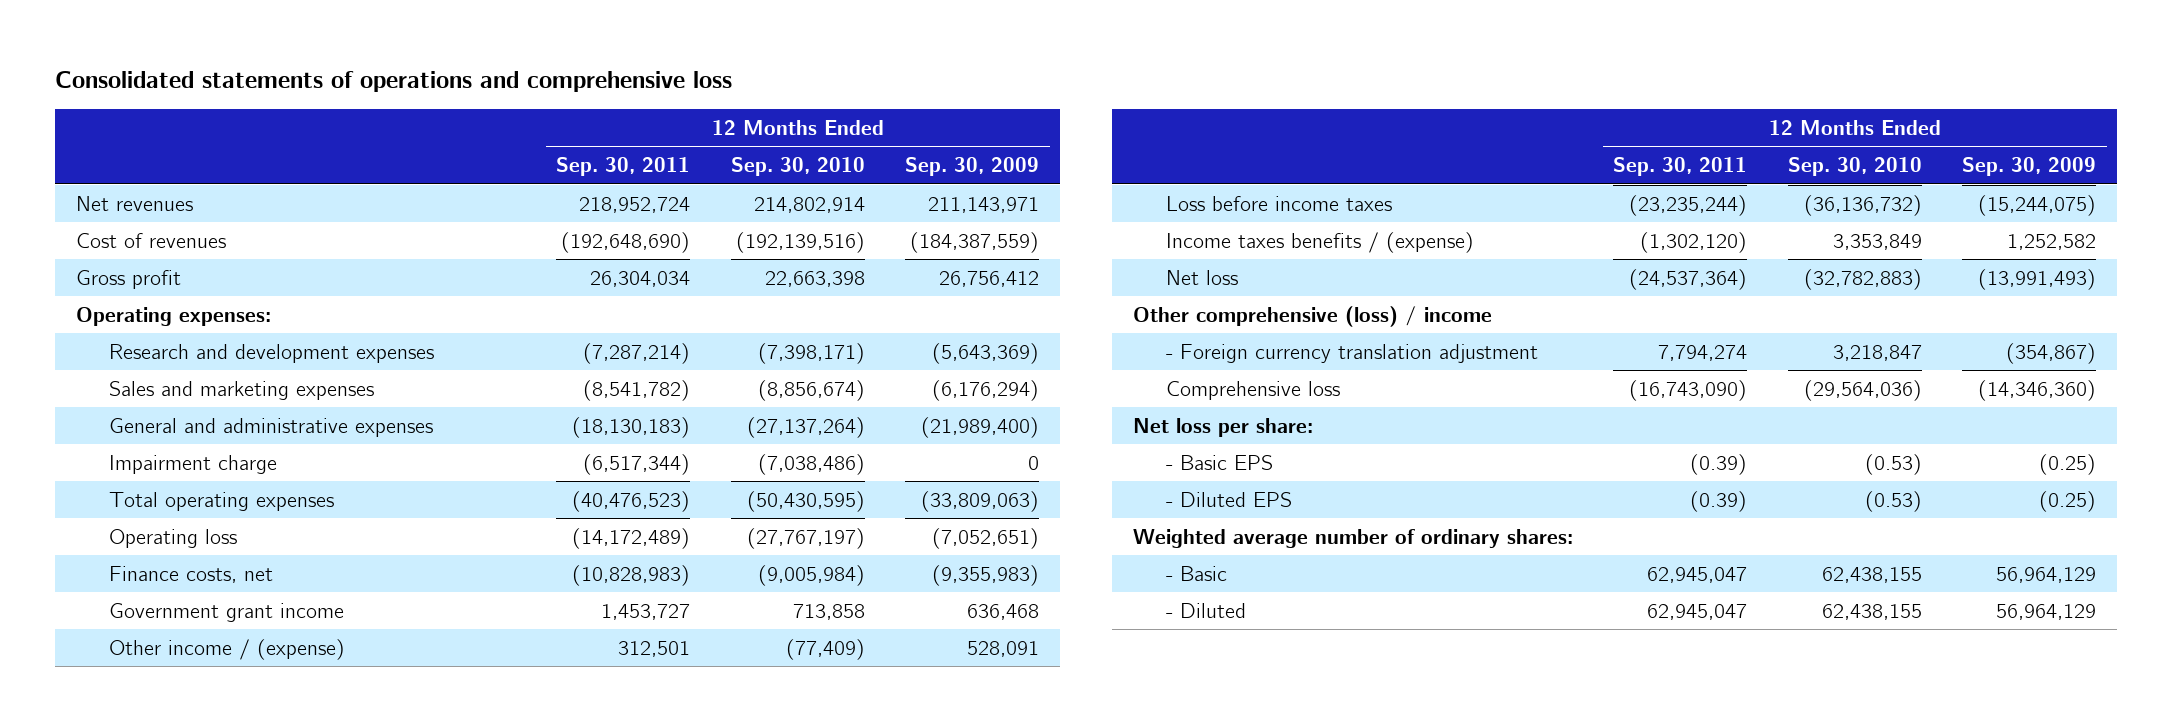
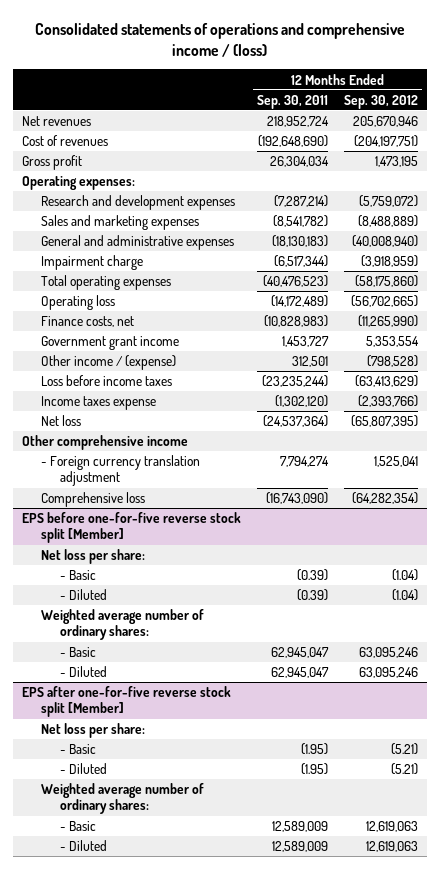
- Consolidated statements of operations and comprehensive loss
+ Consolidated statements of operations and comprehensive income / (loss)
- | 12 Months Ended Sep. 30, 2011 | 12 Months Ended Sep. 30, 2010 | 12 Months Ended Sep. 30, 2009
+ | 12 Months Ended Sep. 30, 2011 | 12 Months Ended Sep. 30, 2012
- Income taxes benefits / (expense) | (1,302,120) | 3,353,849 | 1,252,582
+ Income taxes expense | (1,302,120) | (2,393,766)
- Other comprehensive (loss) / income
+ Other comprehensive income
+ EPS before one-for-five reverse stock split [Member]
- - Basic EPS | (0.39) | (0.53) | (0.25)
- - Diluted EPS | (0.39) | (0.53) | (0.25)
+ - Basic | (0.39) | (1.04)
+ - Diluted | (0.39) | (1.04)
+ EPS after one-for-five reverse stock split [Member]
+ Net loss per share:
+ - Basic | (1.95) | (5.21)
+ - Diluted | (1.95) | (5.21)
+ Weighted average number of ordinary shares:
+ - Basic | 12,589,009 | 12,619,063
+ - Diluted | 12,589,009 | 12,619,063

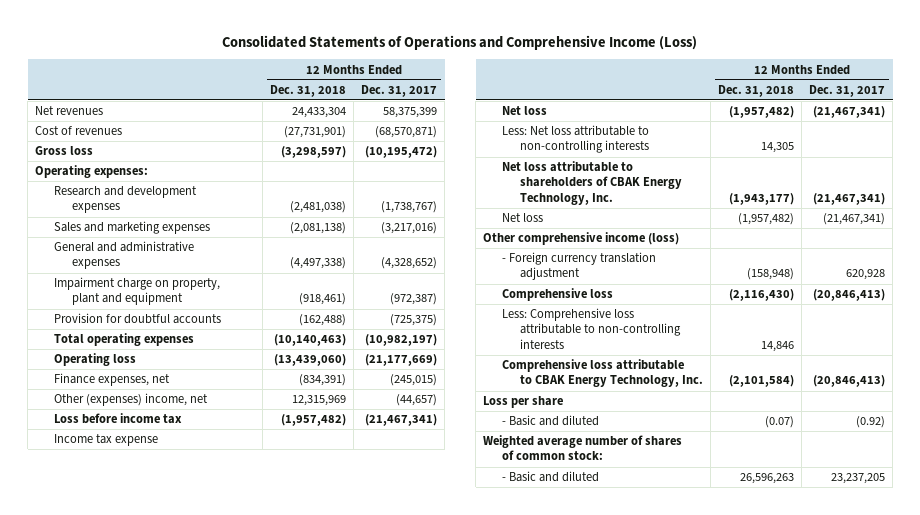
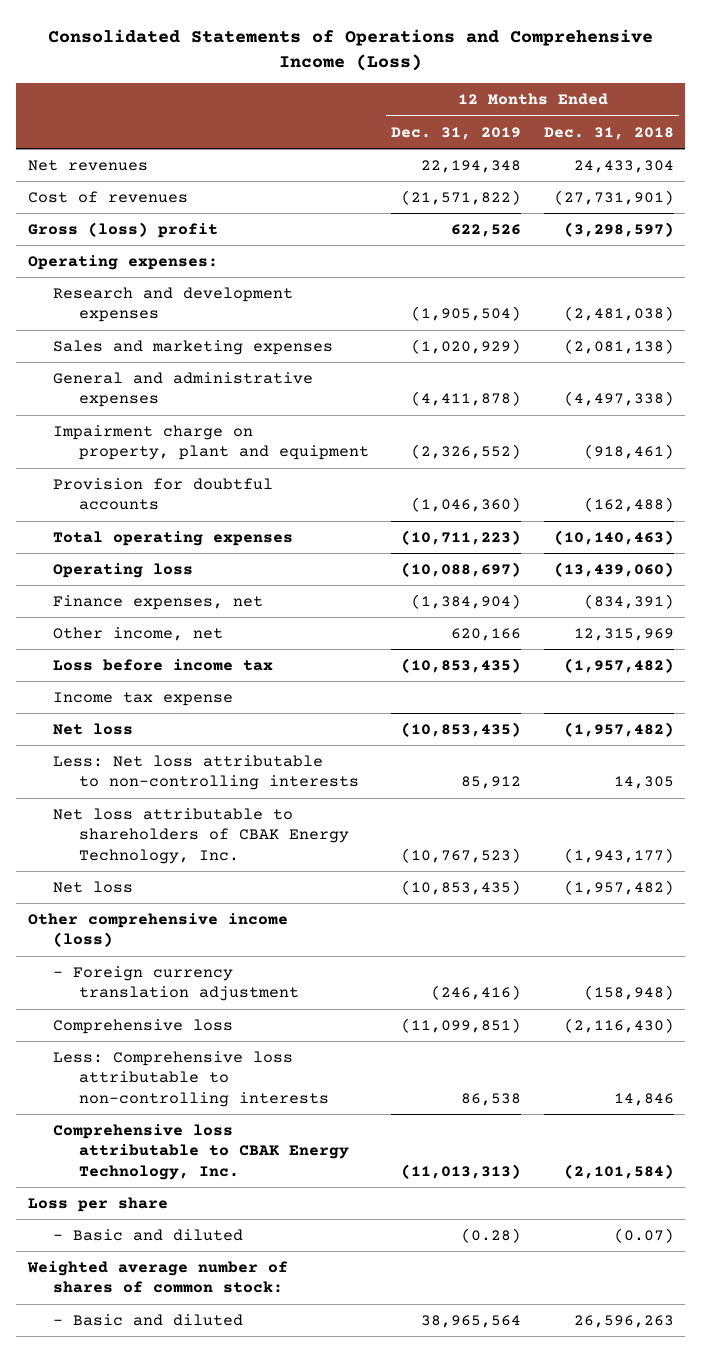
- | 12 Months Ended Dec. 31, 2018 | 12 Months Ended Dec. 31, 2017
+ | 12 Months Ended Dec. 31, 2019 | 12 Months Ended Dec. 31, 2018
- Gross loss | (3,298,597) | (10,195,472)
+ Gross (loss) profit | 622,526 | (3,298,597)
- Other (expenses) income, net | 12,315,969 | (44,657)
+ Other income, net | 620,166 | 12,315,969

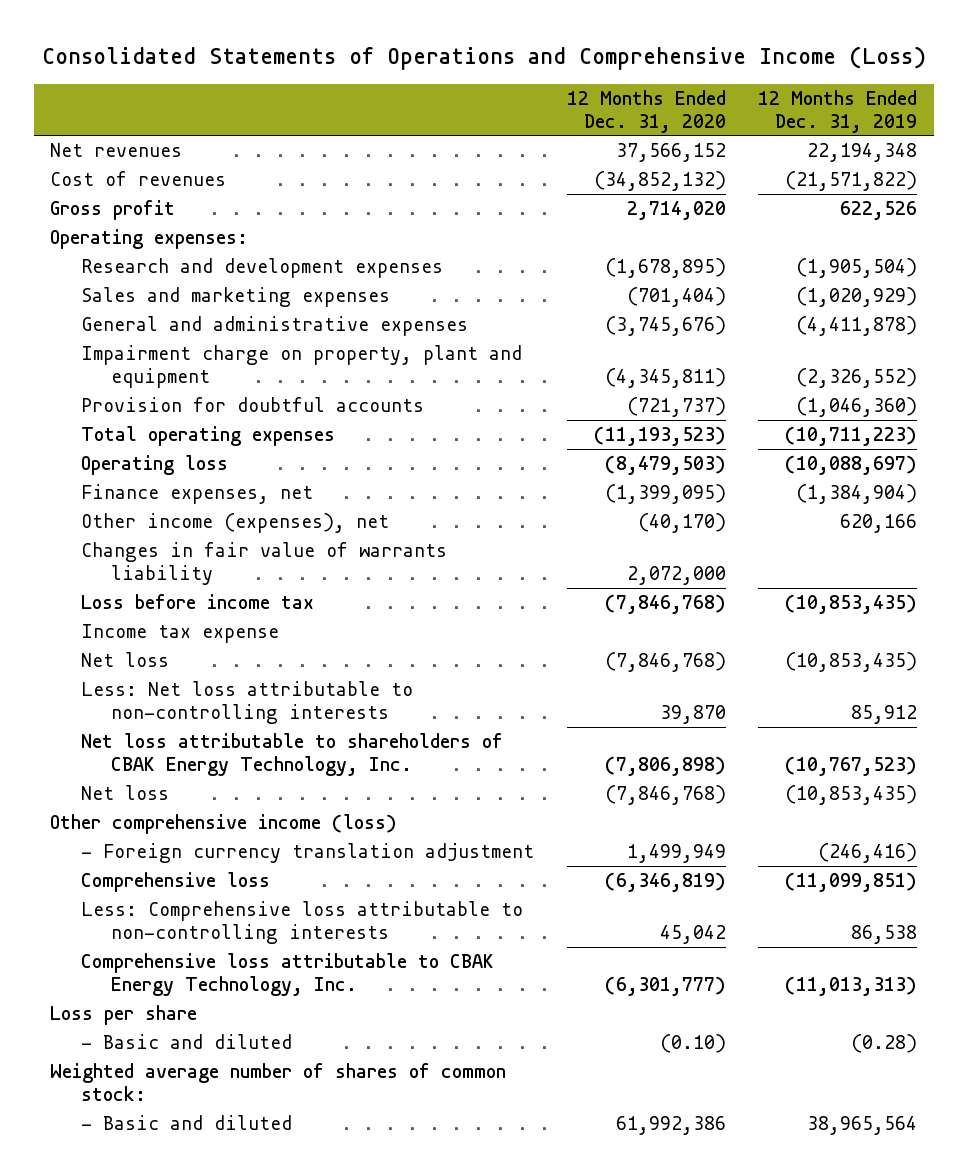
- | 12 Months Ended Dec. 31, 2019 | 12 Months Ended Dec. 31, 2018
+ | 12 Months Ended Dec. 31, 2020 | 12 Months Ended Dec. 31, 2019
- Gross (loss) profit | 622,526 | (3,298,597)
+ Gross profit | 2,714,020 | 622,526
- Other income, net | 620,166 | 12,315,969
+ Other income (expenses), net | (40,170) | 620,166
+ Changes in fair value of warrants liability | 2,072,000 |

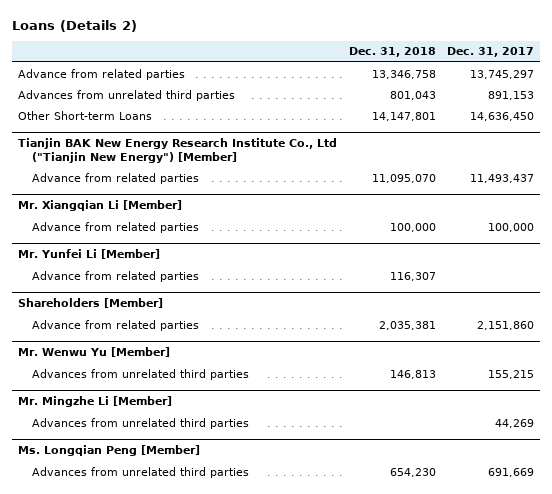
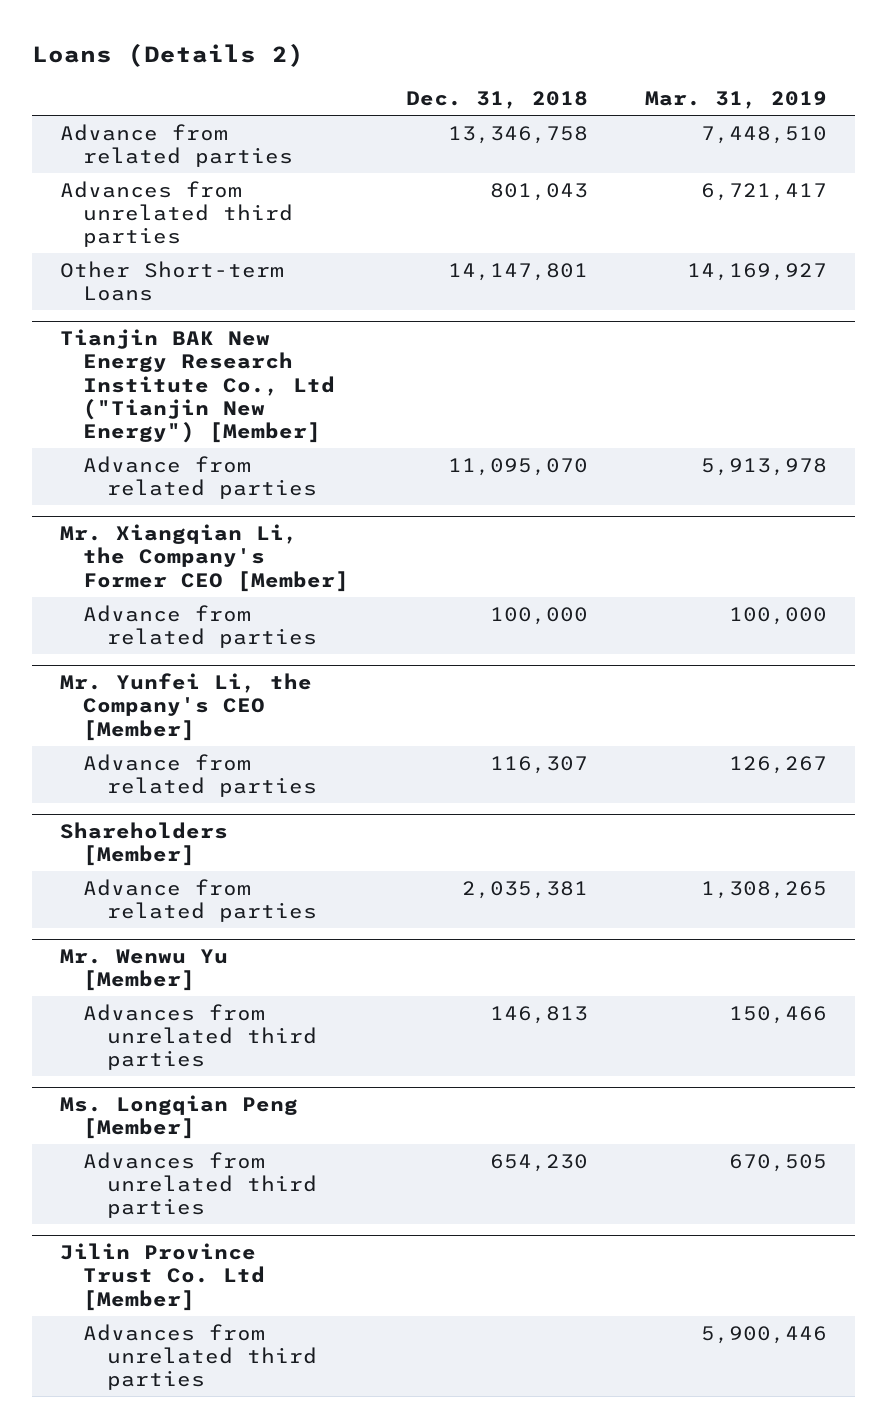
- | Dec. 31, 2018 | Dec. 31, 2017
+ | Dec. 31, 2018 | Mar. 31, 2019
- Mr. Xiangqian Li [Member]
+ Mr. Xiangqian Li, the Company's Former CEO [Member]
- Mr. Yunfei Li [Member]
+ Mr. Yunfei Li, the Company's CEO [Member]
- Mr. Mingzhe Li [Member]
- Advances from unrelated third parties | | 44,269
+ Jilin Province Trust Co. Ltd [Member]
+ Advances from unrelated third parties | | 5,900,446

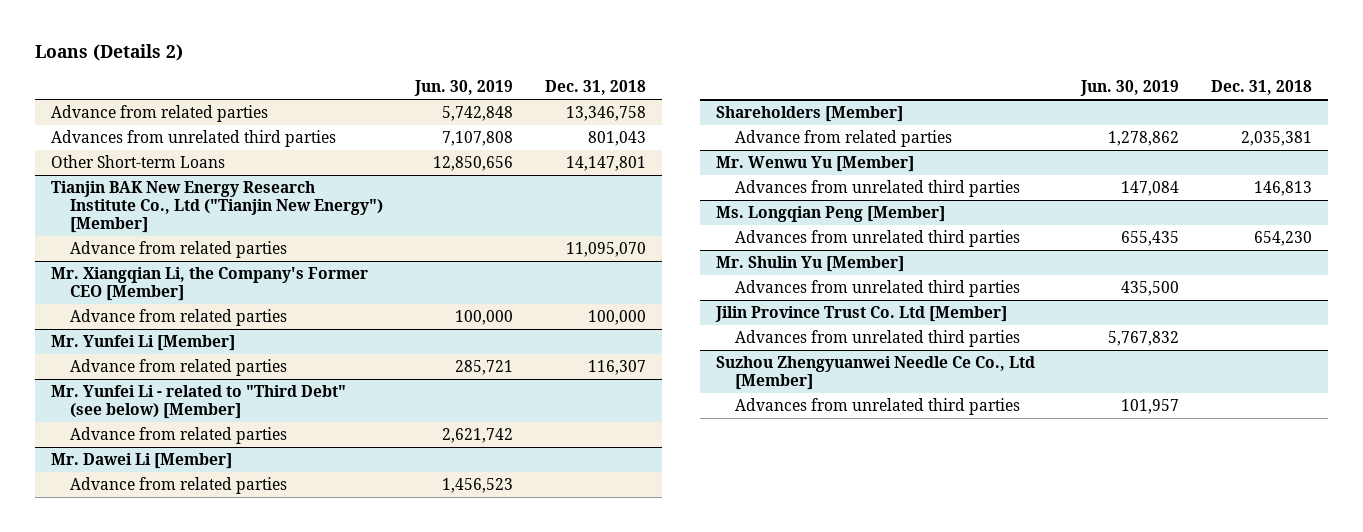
- | Dec. 31, 2018 | Mar. 31, 2019
+ | Jun. 30, 2019 | Dec. 31, 2018
- Mr. Yunfei Li, the Company's CEO [Member]
+ Mr. Yunfei Li [Member]
+ Mr. Yunfei Li - related to "Third Debt" (see below) [Member]
+ Advance from related parties | 2,621,742 |
+ Mr. Dawei Li [Member]
+ Advance from related parties | 1,456,523 |
+ Mr. Shulin Yu [Member]
+ Advances from unrelated third parties | 435,500 |
+ Suzhou Zhengyuanwei Needle Ce Co., Ltd [Member]
+ Advances from unrelated third parties | 101,957 |

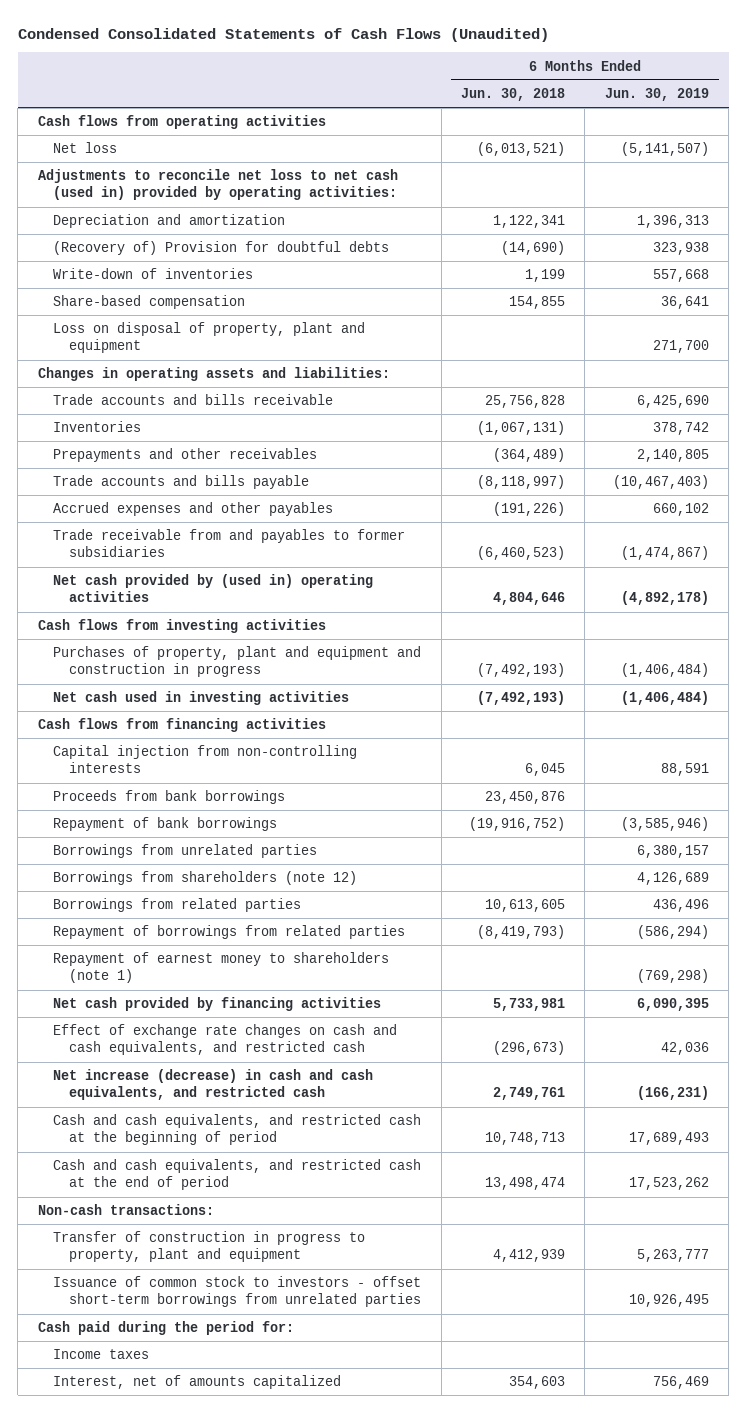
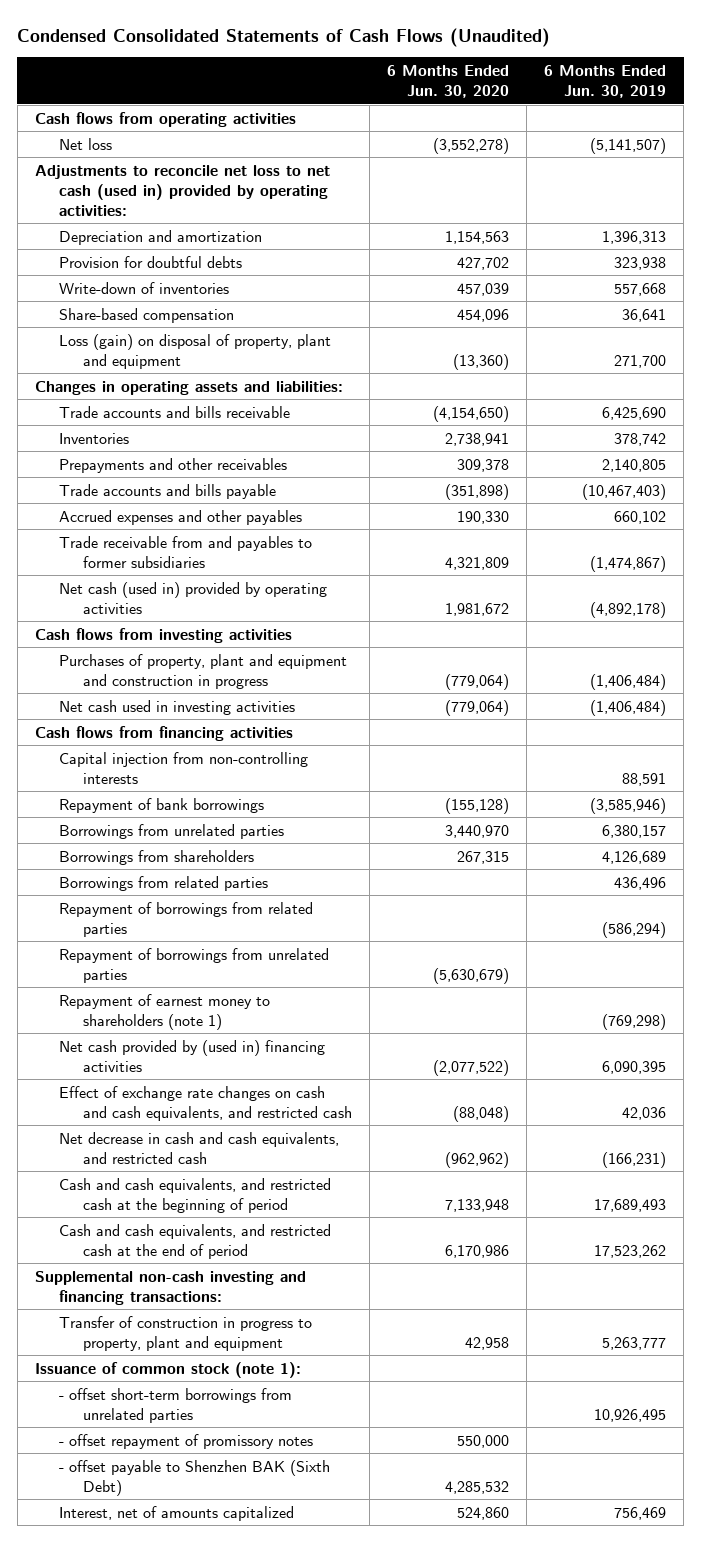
- | 6 Months Ended Jun. 30, 2018 | 6 Months Ended Jun. 30, 2019
+ | 6 Months Ended Jun. 30, 2020 | 6 Months Ended Jun. 30, 2019
- (Recovery of) Provision for doubtful debts | (14,690) | 323,938
+ Provision for doubtful debts | 427,702 | 323,938
- Loss on disposal of property, plant and equipment | | 271,700
+ Loss (gain) on disposal of property, plant and equipment | (13,360) | 271,700
- Net cash provided by (used in) operating activities | 4,804,646 | (4,892,178)
+ Net cash (used in) provided by operating activities | 1,981,672 | (4,892,178)
- Proceeds from bank borrowings | 23,450,876 |
- Borrowings from shareholders (note 12) | | 4,126,689
+ Borrowings from shareholders | 267,315 | 4,126,689
+ Repayment of borrowings from unrelated parties | (5,630,679) |
- Net cash provided by financing activities | 5,733,981 | 6,090,395
+ Net cash provided by (used in) financing activities | (2,077,522) | 6,090,395
- Net increase (decrease) in cash and cash equivalents, and restricted cash | 2,749,761 | (166,231)
+ Net decrease in cash and cash equivalents, and restricted cash | (962,962) | (166,231)
- Non-cash transactions:
+ Supplemental non-cash investing and financing transactions:
- Issuance of common stock to investors - offset short-term borrowings from unrelated parties | | 10,926,495
- Cash paid during the period for:
- Income taxes
+ Issuance of common stock (note 1):
+ - offset short-term borrowings from unrelated parties | | 10,926,495
+ - offset repayment of promissory notes | 550,000 |
+ - offset payable to Shenzhen BAK (Sixth Debt) | 4,285,532 |

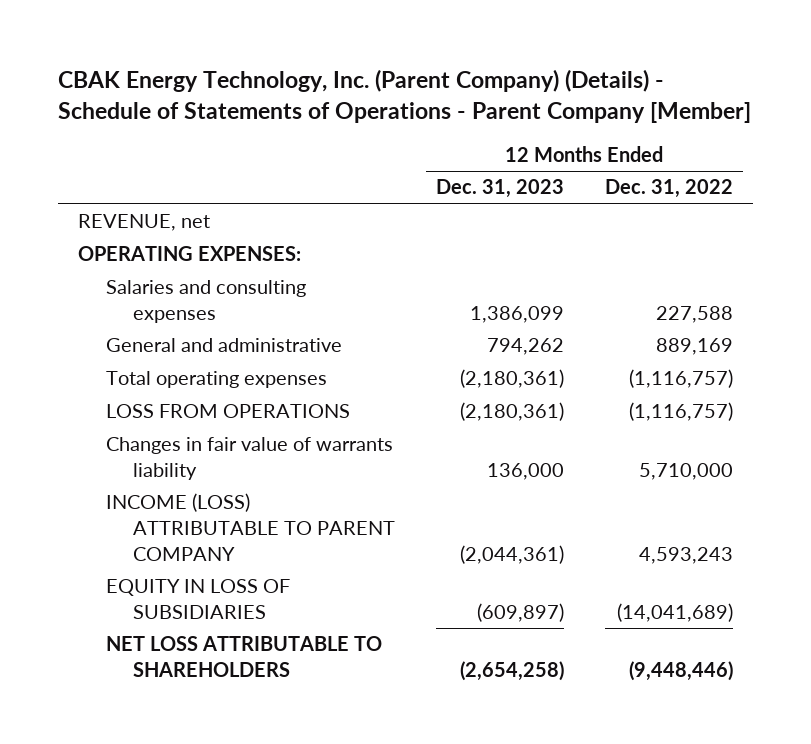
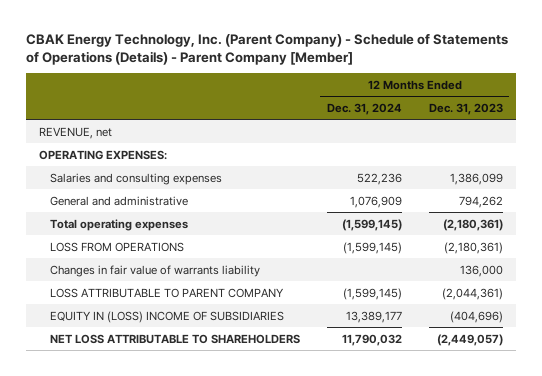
- CBAK Energy Technology, Inc. (Parent Company) (Details) - Schedule of Statements of Operations - Parent Company [Member]
+ CBAK Energy Technology, Inc. (Parent Company) - Schedule of Statements of Operations (Details) - Parent Company [Member]
- | 12 Months Ended Dec. 31, 2023 | 12 Months Ended Dec. 31, 2022
+ | 12 Months Ended Dec. 31, 2024 | 12 Months Ended Dec. 31, 2023
- INCOME (LOSS) ATTRIBUTABLE TO PARENT COMPANY | (2,044,361) | 4,593,243
- EQUITY IN LOSS OF SUBSIDIARIES | (609,897) | (14,041,689)
- NET LOSS ATTRIBUTABLE TO SHAREHOLDERS | (2,654,258) | (9,448,446)
+ LOSS ATTRIBUTABLE TO PARENT COMPANY | (1,599,145) | (2,044,361)
+ EQUITY IN (LOSS) INCOME OF SUBSIDIARIES | 13,389,177 | (404,696)
+ NET LOSS ATTRIBUTABLE TO SHAREHOLDERS | 11,790,032 | (2,449,057)

